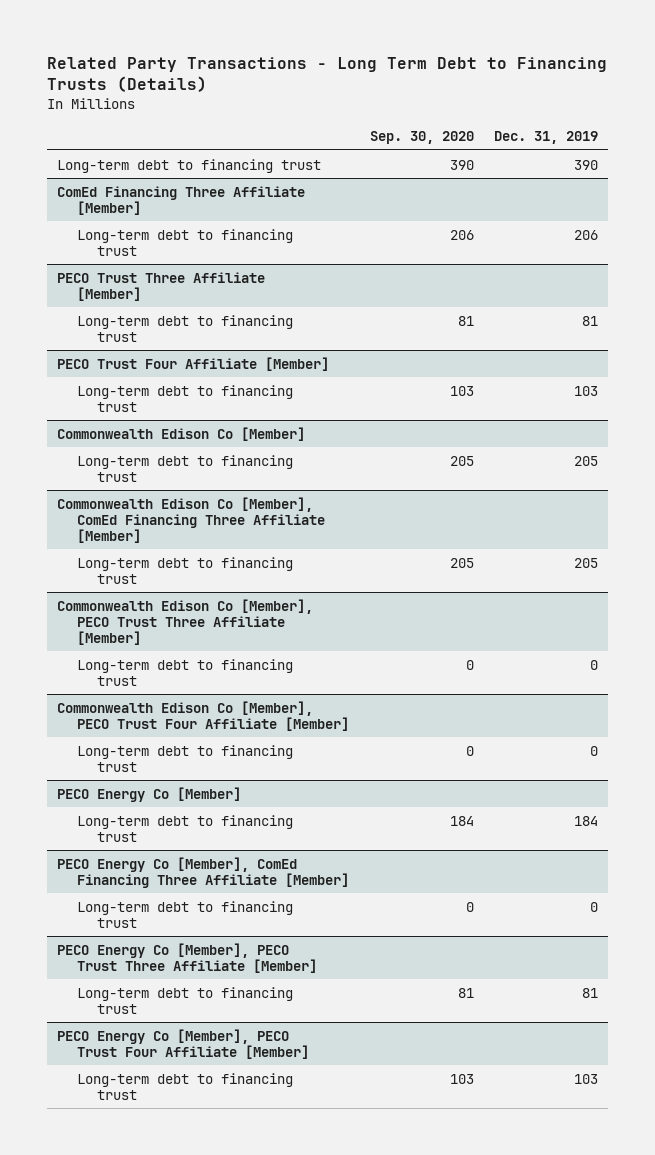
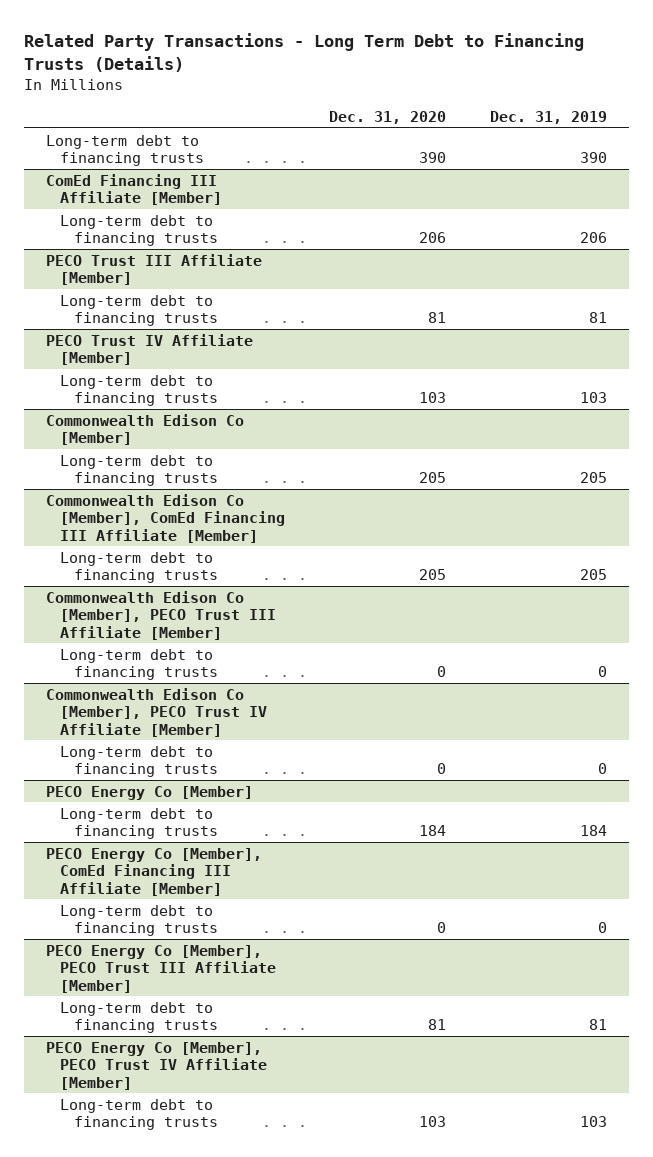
- | Sep. 30, 2020 | Dec. 31, 2019
+ | Dec. 31, 2020 | Dec. 31, 2019
- Long-term debt to financing trust | 390 | 390
- ComEd Financing Three Affiliate [Member]
- Long-term debt to financing trust | 206 | 206
- PECO Trust Three Affiliate [Member]
- Long-term debt to financing trust | 81 | 81
- PECO Trust Four Affiliate [Member]
- Long-term debt to financing trust | 103 | 103
+ Long-term debt to financing trusts | 390 | 390
+ ComEd Financing III Affiliate [Member]
+ Long-term debt to financing trusts | 206 | 206
+ PECO Trust III Affiliate [Member]
+ Long-term debt to financing trusts | 81 | 81
+ PECO Trust IV Affiliate [Member]
+ Long-term debt to financing trusts | 103 | 103
@ Commonwealth Edison Co [Member]
- Long-term debt to financing trust | 205 | 205
- Commonwealth Edison Co [Member], ComEd Financing Three Affiliate [Member]
- Long-term debt to financing trust | 205 | 205
- Commonwealth Edison Co [Member], PECO Trust Three Affiliate [Member]
- Long-term debt to financing trust | 0 | 0
- Commonwealth Edison Co [Member], PECO Trust Four Affiliate [Member]
- Long-term debt to financing trust | 0 | 0
@ Commonwealth Edison Co [Member]
+ Long-term debt to financing trusts | 205 | 205
+ Commonwealth Edison Co [Member], ComEd Financing III Affiliate [Member]
+ Long-term debt to financing trusts | 205 | 205
+ Commonwealth Edison Co [Member], PECO Trust III Affiliate [Member]
+ Long-term debt to financing trusts | 0 | 0
+ Commonwealth Edison Co [Member], PECO Trust IV Affiliate [Member]
+ Long-term debt to financing trusts | 0 | 0
@ PECO Energy Co [Member]
- Long-term debt to financing trust | 184 | 184
- PECO Energy Co [Member], ComEd Financing Three Affiliate [Member]
- Long-term debt to financing trust | 0 | 0
- PECO Energy Co [Member], PECO Trust Three Affiliate [Member]
- Long-term debt to financing trust | 81 | 81
- PECO Energy Co [Member], PECO Trust Four Affiliate [Member]
- Long-term debt to financing trust | 103 | 103
@ PECO Energy Co [Member]
+ Long-term debt to financing trusts | 184 | 184
+ PECO Energy Co [Member], ComEd Financing III Affiliate [Member]
+ Long-term debt to financing trusts | 0 | 0
+ PECO Energy Co [Member], PECO Trust III Affiliate [Member]
+ Long-term debt to financing trusts | 81 | 81
+ PECO Energy Co [Member], PECO Trust IV Affiliate [Member]
+ Long-term debt to financing trusts | 103 | 103

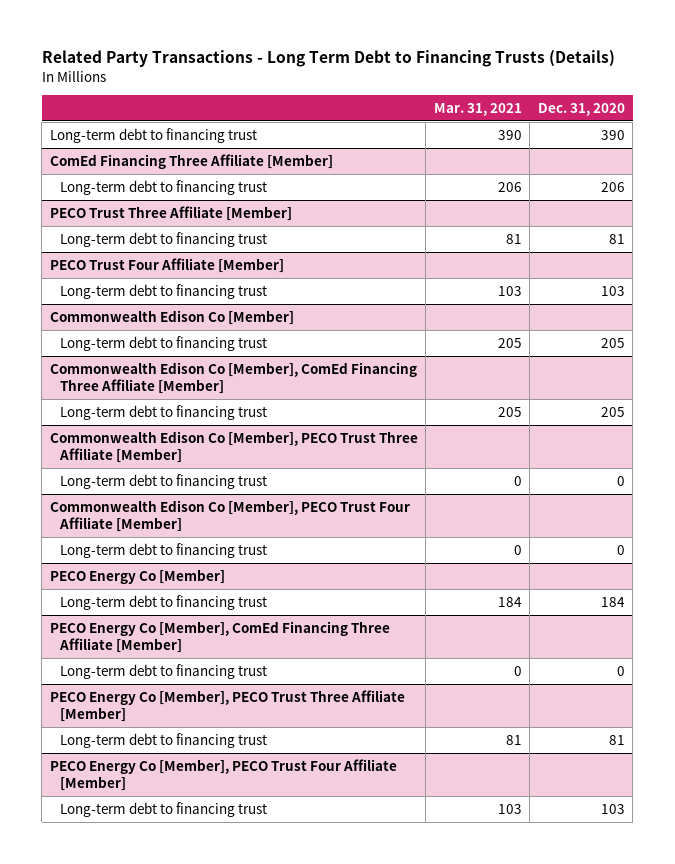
- | Dec. 31, 2020 | Dec. 31, 2019
+ | Mar. 31, 2021 | Dec. 31, 2020
- Long-term debt to financing trusts | 390 | 390
- ComEd Financing III Affiliate [Member]
- Long-term debt to financing trusts | 206 | 206
- PECO Trust III Affiliate [Member]
- Long-term debt to financing trusts | 81 | 81
- PECO Trust IV Affiliate [Member]
- Long-term debt to financing trusts | 103 | 103
+ Long-term debt to financing trust | 390 | 390
+ ComEd Financing Three Affiliate [Member]
+ Long-term debt to financing trust | 206 | 206
+ PECO Trust Three Affiliate [Member]
+ Long-term debt to financing trust | 81 | 81
+ PECO Trust Four Affiliate [Member]
+ Long-term debt to financing trust | 103 | 103
@ Commonwealth Edison Co [Member]
- Long-term debt to financing trusts | 205 | 205
- Commonwealth Edison Co [Member], ComEd Financing III Affiliate [Member]
- Long-term debt to financing trusts | 205 | 205
- Commonwealth Edison Co [Member], PECO Trust III Affiliate [Member]
- Long-term debt to financing trusts | 0 | 0
- Commonwealth Edison Co [Member], PECO Trust IV Affiliate [Member]
- Long-term debt to financing trusts | 0 | 0
@ Commonwealth Edison Co [Member]
+ Long-term debt to financing trust | 205 | 205
+ Commonwealth Edison Co [Member], ComEd Financing Three Affiliate [Member]
+ Long-term debt to financing trust | 205 | 205
+ Commonwealth Edison Co [Member], PECO Trust Three Affiliate [Member]
+ Long-term debt to financing trust | 0 | 0
+ Commonwealth Edison Co [Member], PECO Trust Four Affiliate [Member]
+ Long-term debt to financing trust | 0 | 0
@ PECO Energy Co [Member]
- Long-term debt to financing trusts | 184 | 184
- PECO Energy Co [Member], ComEd Financing III Affiliate [Member]
- Long-term debt to financing trusts | 0 | 0
- PECO Energy Co [Member], PECO Trust III Affiliate [Member]
- Long-term debt to financing trusts | 81 | 81
- PECO Energy Co [Member], PECO Trust IV Affiliate [Member]
- Long-term debt to financing trusts | 103 | 103
@ PECO Energy Co [Member]
+ Long-term debt to financing trust | 184 | 184
+ PECO Energy Co [Member], ComEd Financing Three Affiliate [Member]
+ Long-term debt to financing trust | 0 | 0
+ PECO Energy Co [Member], PECO Trust Three Affiliate [Member]
+ Long-term debt to financing trust | 81 | 81
+ PECO Energy Co [Member], PECO Trust Four Affiliate [Member]
+ Long-term debt to financing trust | 103 | 103

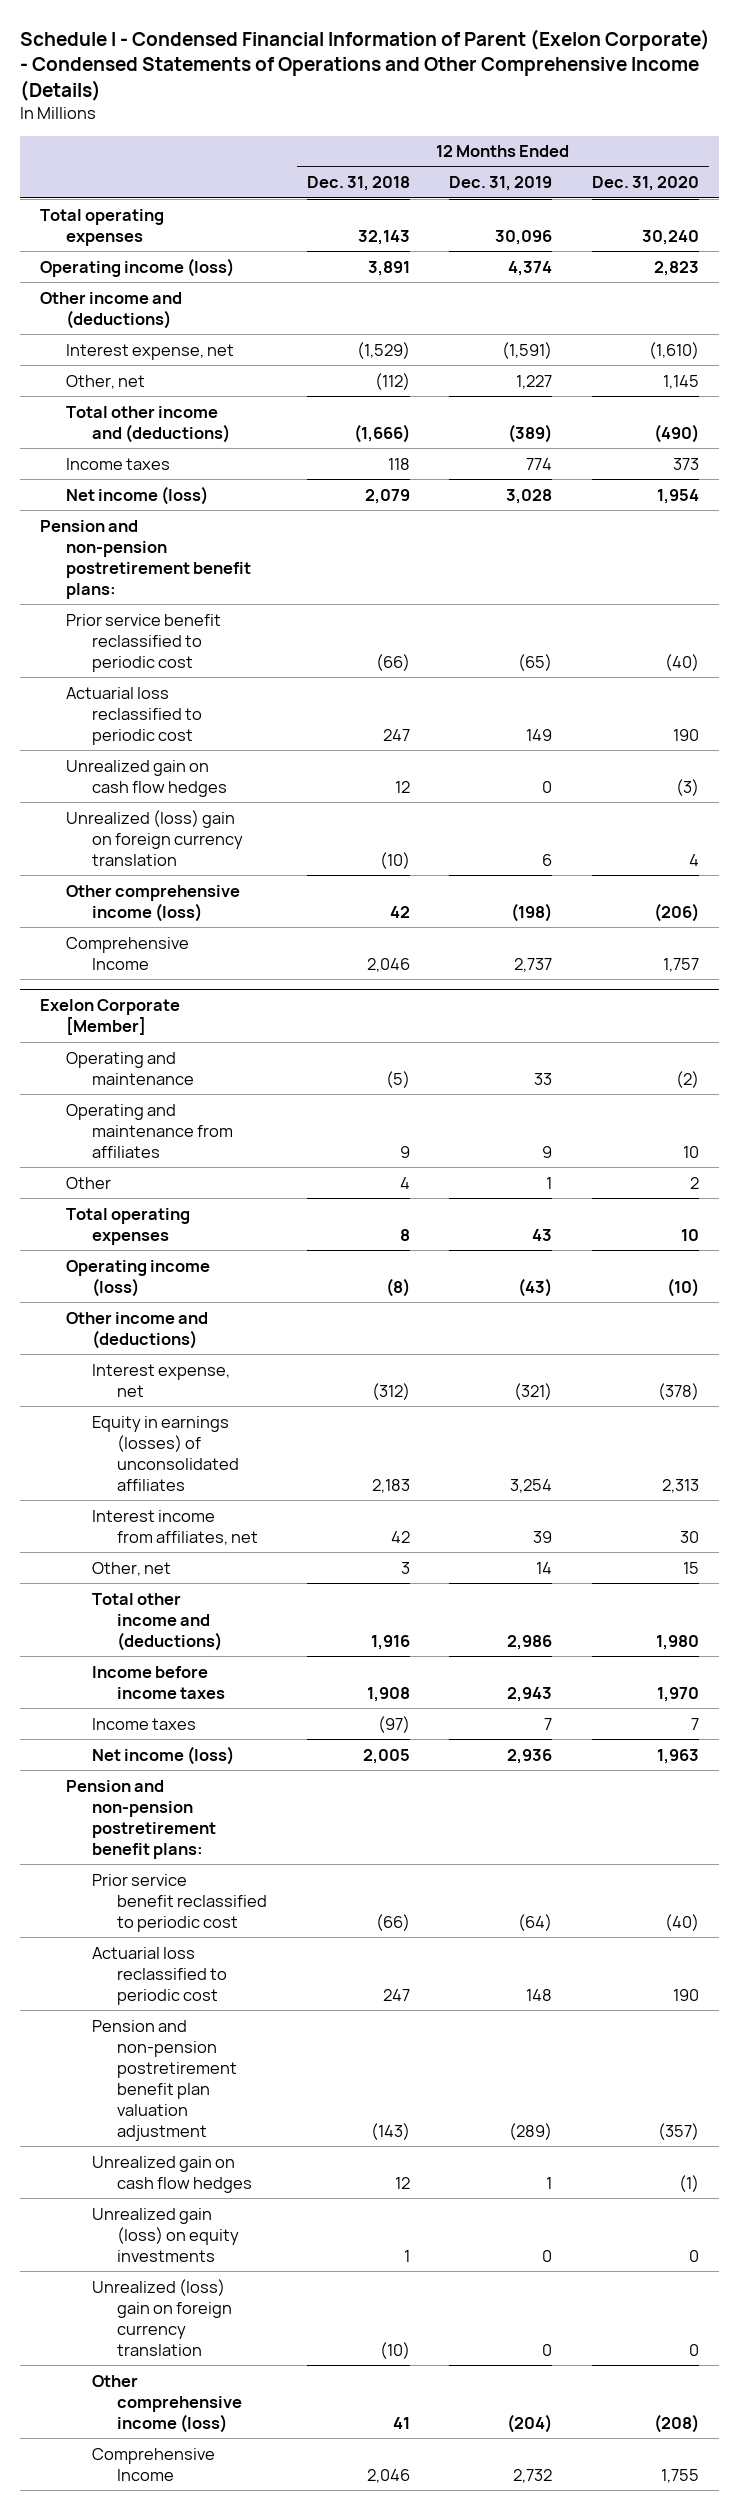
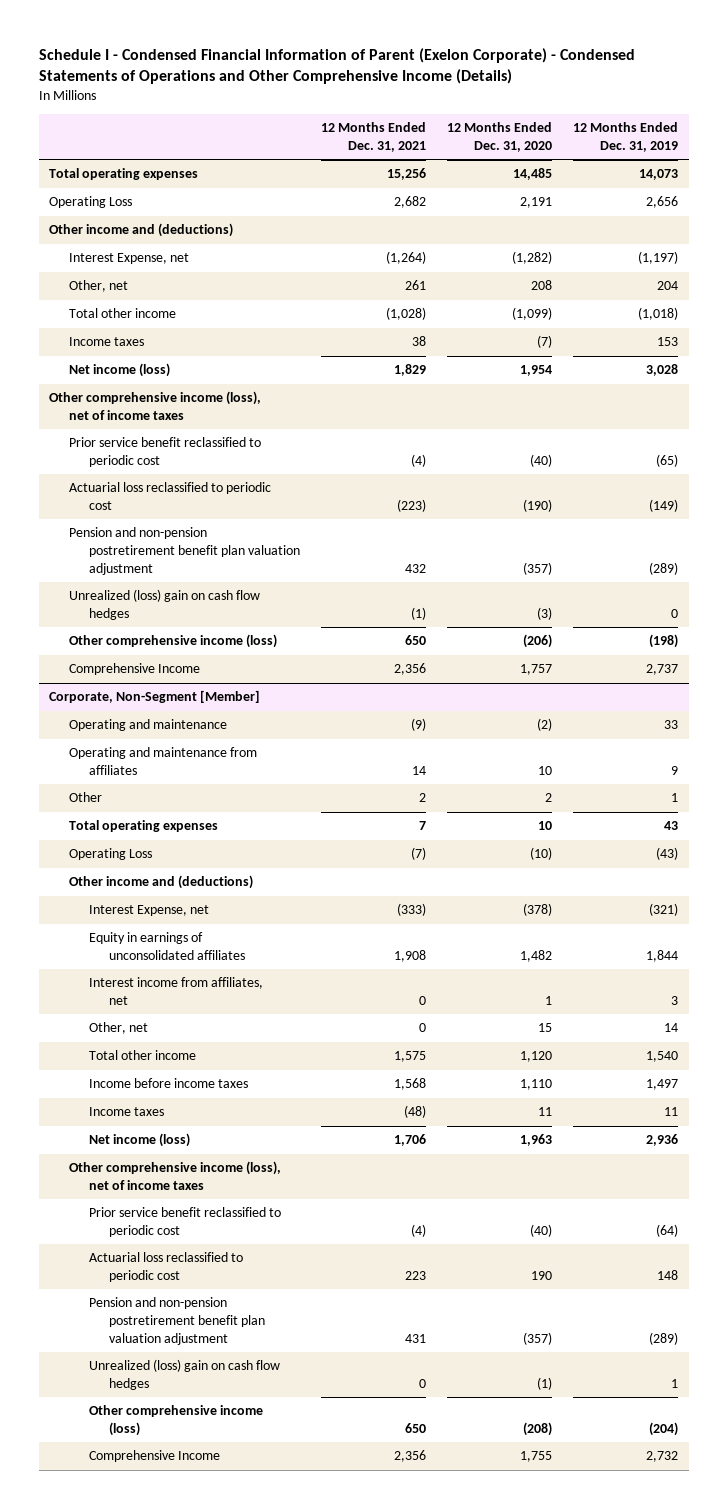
- | 12 Months Ended Dec. 31, 2018 | 12 Months Ended Dec. 31, 2019 | 12 Months Ended Dec. 31, 2020
+ | 12 Months Ended Dec. 31, 2021 | 12 Months Ended Dec. 31, 2020 | 12 Months Ended Dec. 31, 2019
- Total operating expenses | 32,143 | 30,096 | 30,240
- Operating income (loss) | 3,891 | 4,374 | 2,823
+ Total operating expenses | 15,256 | 14,485 | 14,073
+ Operating Loss | 2,682 | 2,191 | 2,656
- Interest expense, net | (1,529) | (1,591) | (1,610)
- Other, net | (112) | 1,227 | 1,145
- Total other income and (deductions) | (1,666) | (389) | (490)
- Income taxes | 118 | 774 | 373
+ Interest Expense, net | (1,264) | (1,282) | (1,197)
+ Other, net | 261 | 208 | 204
+ Total other income | (1,028) | (1,099) | (1,018)
+ Income taxes | 38 | (7) | 153
- Pension and non-pension postretirement benefit plans:
+ Other comprehensive income (loss), net of income taxes
- Actuarial loss reclassified to periodic cost | 247 | 149 | 190
- Unrealized gain on cash flow hedges | 12 | 0 | (3)
- Unrealized (loss) gain on foreign currency translation | (10) | 6 | 4
+ Actuarial loss reclassified to periodic cost | (223) | (190) | (149)
+ Pension and non-pension postretirement benefit plan valuation adjustment | 432 | (357) | (289)
+ Unrealized (loss) gain on cash flow hedges | (1) | (3) | 0
- Exelon Corporate [Member]
+ Corporate, Non-Segment [Member]
- Operating income (loss) | (8) | (43) | (10)
+ Operating Loss | (7) | (10) | (43)
- Interest expense, net | (312) | (321) | (378)
- Equity in earnings (losses) of unconsolidated affiliates | 2,183 | 3,254 | 2,313
- Interest income from affiliates, net | 42 | 39 | 30
+ Interest Expense, net | (333) | (378) | (321)
+ Equity in earnings of unconsolidated affiliates | 1,908 | 1,482 | 1,844
+ Interest income from affiliates, net | 0 | 1 | 3
- Total other income and (deductions) | 1,916 | 2,986 | 1,980
- Income before income taxes | 1,908 | 2,943 | 1,970
- Income taxes | (97) | 7 | 7
+ Total other income | 1,575 | 1,120 | 1,540
+ Income before income taxes | 1,568 | 1,110 | 1,497
+ Income taxes | (48) | 11 | 11
- Pension and non-pension postretirement benefit plans:
+ Other comprehensive income (loss), net of income taxes
- Unrealized gain on cash flow hedges | 12 | 1 | (1)
- Unrealized gain (loss) on equity investments | 1 | 0 | 0
- Unrealized (loss) gain on foreign currency translation | (10) | 0 | 0
+ Unrealized (loss) gain on cash flow hedges | 0 | (1) | 1

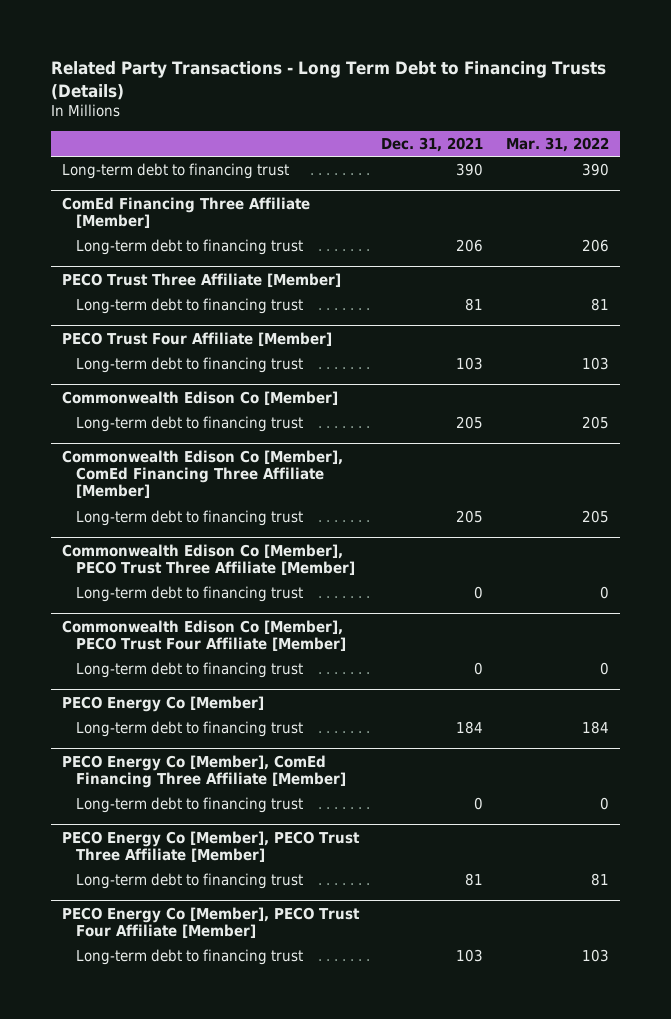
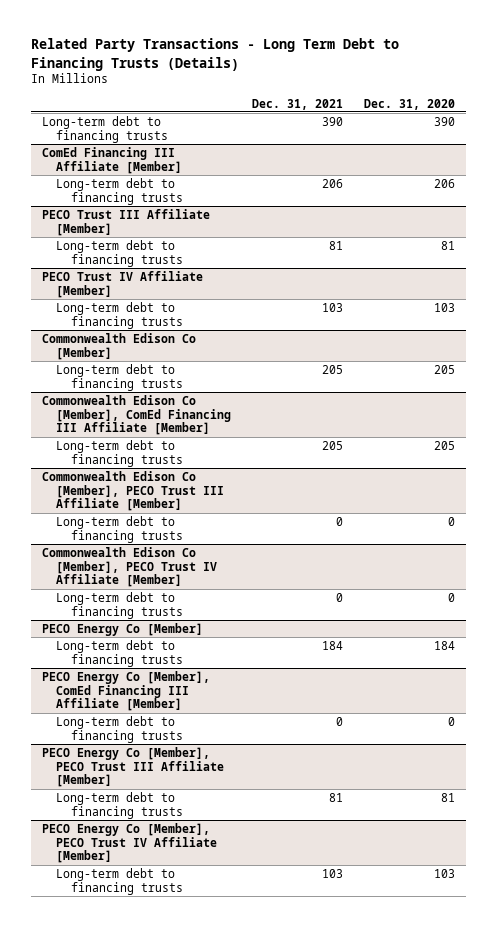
- | Dec. 31, 2021 | Mar. 31, 2022
+ | Dec. 31, 2021 | Dec. 31, 2020
- Long-term debt to financing trust | 390 | 390
- ComEd Financing Three Affiliate [Member]
- Long-term debt to financing trust | 206 | 206
- PECO Trust Three Affiliate [Member]
- Long-term debt to financing trust | 81 | 81
- PECO Trust Four Affiliate [Member]
- Long-term debt to financing trust | 103 | 103
+ Long-term debt to financing trusts | 390 | 390
+ ComEd Financing III Affiliate [Member]
+ Long-term debt to financing trusts | 206 | 206
+ PECO Trust III Affiliate [Member]
+ Long-term debt to financing trusts | 81 | 81
+ PECO Trust IV Affiliate [Member]
+ Long-term debt to financing trusts | 103 | 103
@ Commonwealth Edison Co [Member]
- Long-term debt to financing trust | 205 | 205
- Commonwealth Edison Co [Member], ComEd Financing Three Affiliate [Member]
- Long-term debt to financing trust | 205 | 205
- Commonwealth Edison Co [Member], PECO Trust Three Affiliate [Member]
- Long-term debt to financing trust | 0 | 0
- Commonwealth Edison Co [Member], PECO Trust Four Affiliate [Member]
- Long-term debt to financing trust | 0 | 0
@ Commonwealth Edison Co [Member]
+ Long-term debt to financing trusts | 205 | 205
+ Commonwealth Edison Co [Member], ComEd Financing III Affiliate [Member]
+ Long-term debt to financing trusts | 205 | 205
+ Commonwealth Edison Co [Member], PECO Trust III Affiliate [Member]
+ Long-term debt to financing trusts | 0 | 0
+ Commonwealth Edison Co [Member], PECO Trust IV Affiliate [Member]
+ Long-term debt to financing trusts | 0 | 0
@ PECO Energy Co [Member]
- Long-term debt to financing trust | 184 | 184
- PECO Energy Co [Member], ComEd Financing Three Affiliate [Member]
- Long-term debt to financing trust | 0 | 0
- PECO Energy Co [Member], PECO Trust Three Affiliate [Member]
- Long-term debt to financing trust | 81 | 81
- PECO Energy Co [Member], PECO Trust Four Affiliate [Member]
- Long-term debt to financing trust | 103 | 103
@ PECO Energy Co [Member]
+ Long-term debt to financing trusts | 184 | 184
+ PECO Energy Co [Member], ComEd Financing III Affiliate [Member]
+ Long-term debt to financing trusts | 0 | 0
+ PECO Energy Co [Member], PECO Trust III Affiliate [Member]
+ Long-term debt to financing trusts | 81 | 81
+ PECO Energy Co [Member], PECO Trust IV Affiliate [Member]
+ Long-term debt to financing trusts | 103 | 103

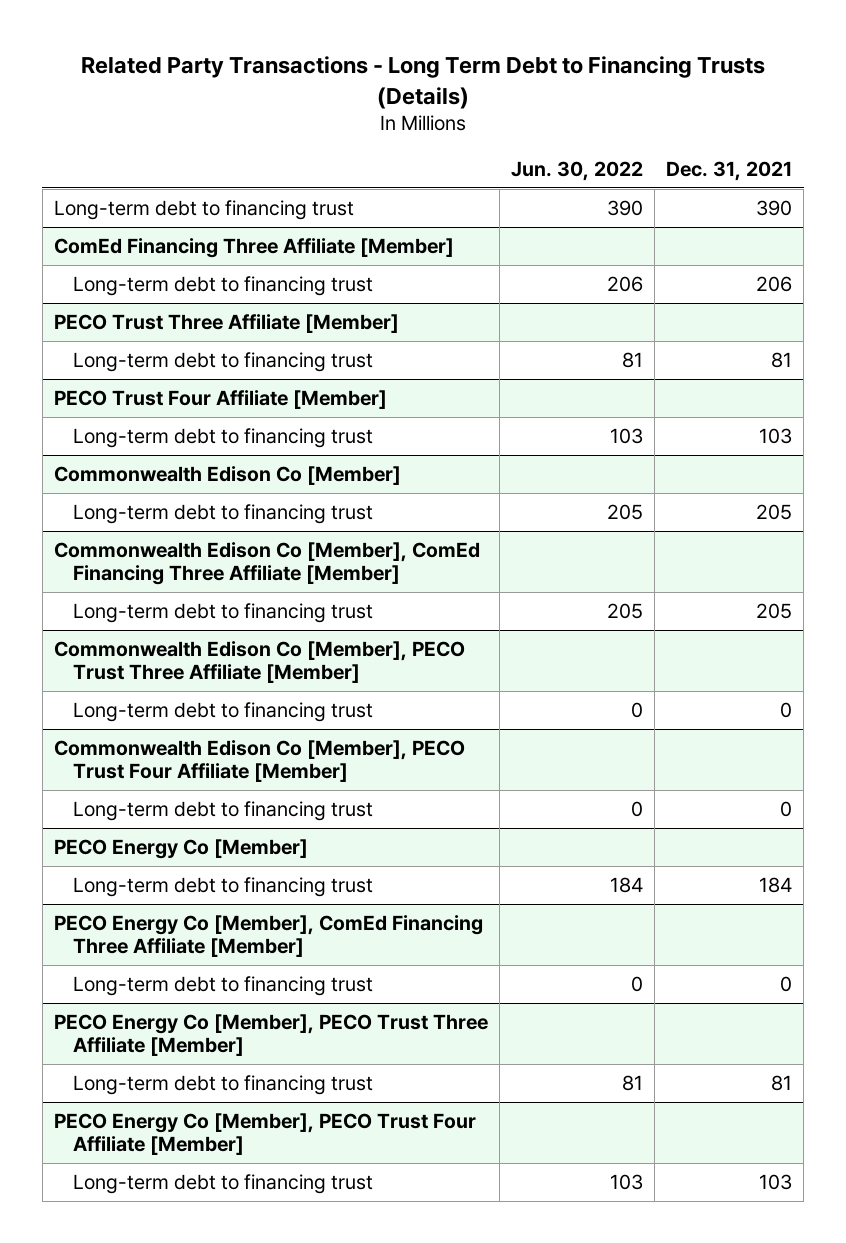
- | Dec. 31, 2021 | Dec. 31, 2020
+ | Jun. 30, 2022 | Dec. 31, 2021
- Long-term debt to financing trusts | 390 | 390
- ComEd Financing III Affiliate [Member]
- Long-term debt to financing trusts | 206 | 206
- PECO Trust III Affiliate [Member]
- Long-term debt to financing trusts | 81 | 81
- PECO Trust IV Affiliate [Member]
- Long-term debt to financing trusts | 103 | 103
+ Long-term debt to financing trust | 390 | 390
+ ComEd Financing Three Affiliate [Member]
+ Long-term debt to financing trust | 206 | 206
+ PECO Trust Three Affiliate [Member]
+ Long-term debt to financing trust | 81 | 81
+ PECO Trust Four Affiliate [Member]
+ Long-term debt to financing trust | 103 | 103
@ Commonwealth Edison Co [Member]
- Long-term debt to financing trusts | 205 | 205
- Commonwealth Edison Co [Member], ComEd Financing III Affiliate [Member]
- Long-term debt to financing trusts | 205 | 205
- Commonwealth Edison Co [Member], PECO Trust III Affiliate [Member]
- Long-term debt to financing trusts | 0 | 0
- Commonwealth Edison Co [Member], PECO Trust IV Affiliate [Member]
- Long-term debt to financing trusts | 0 | 0
@ Commonwealth Edison Co [Member]
+ Long-term debt to financing trust | 205 | 205
+ Commonwealth Edison Co [Member], ComEd Financing Three Affiliate [Member]
+ Long-term debt to financing trust | 205 | 205
+ Commonwealth Edison Co [Member], PECO Trust Three Affiliate [Member]
+ Long-term debt to financing trust | 0 | 0
+ Commonwealth Edison Co [Member], PECO Trust Four Affiliate [Member]
+ Long-term debt to financing trust | 0 | 0
@ PECO Energy Co [Member]
- Long-term debt to financing trusts | 184 | 184
- PECO Energy Co [Member], ComEd Financing III Affiliate [Member]
- Long-term debt to financing trusts | 0 | 0
- PECO Energy Co [Member], PECO Trust III Affiliate [Member]
- Long-term debt to financing trusts | 81 | 81
- PECO Energy Co [Member], PECO Trust IV Affiliate [Member]
- Long-term debt to financing trusts | 103 | 103
@ PECO Energy Co [Member]
+ Long-term debt to financing trust | 184 | 184
+ PECO Energy Co [Member], ComEd Financing Three Affiliate [Member]
+ Long-term debt to financing trust | 0 | 0
+ PECO Energy Co [Member], PECO Trust Three Affiliate [Member]
+ Long-term debt to financing trust | 81 | 81
+ PECO Energy Co [Member], PECO Trust Four Affiliate [Member]
+ Long-term debt to financing trust | 103 | 103

